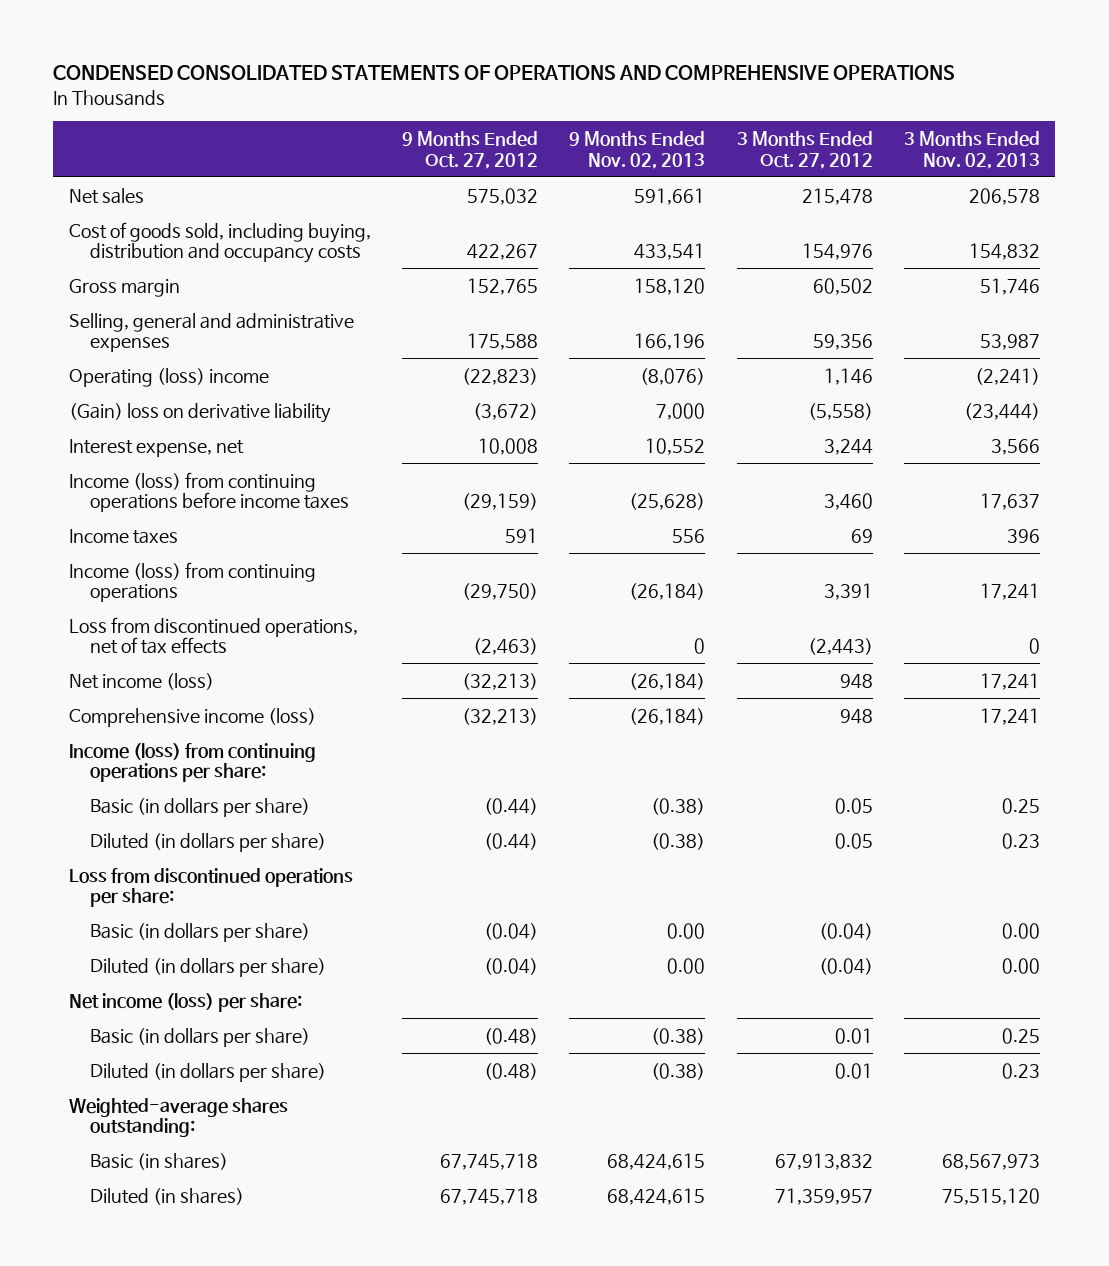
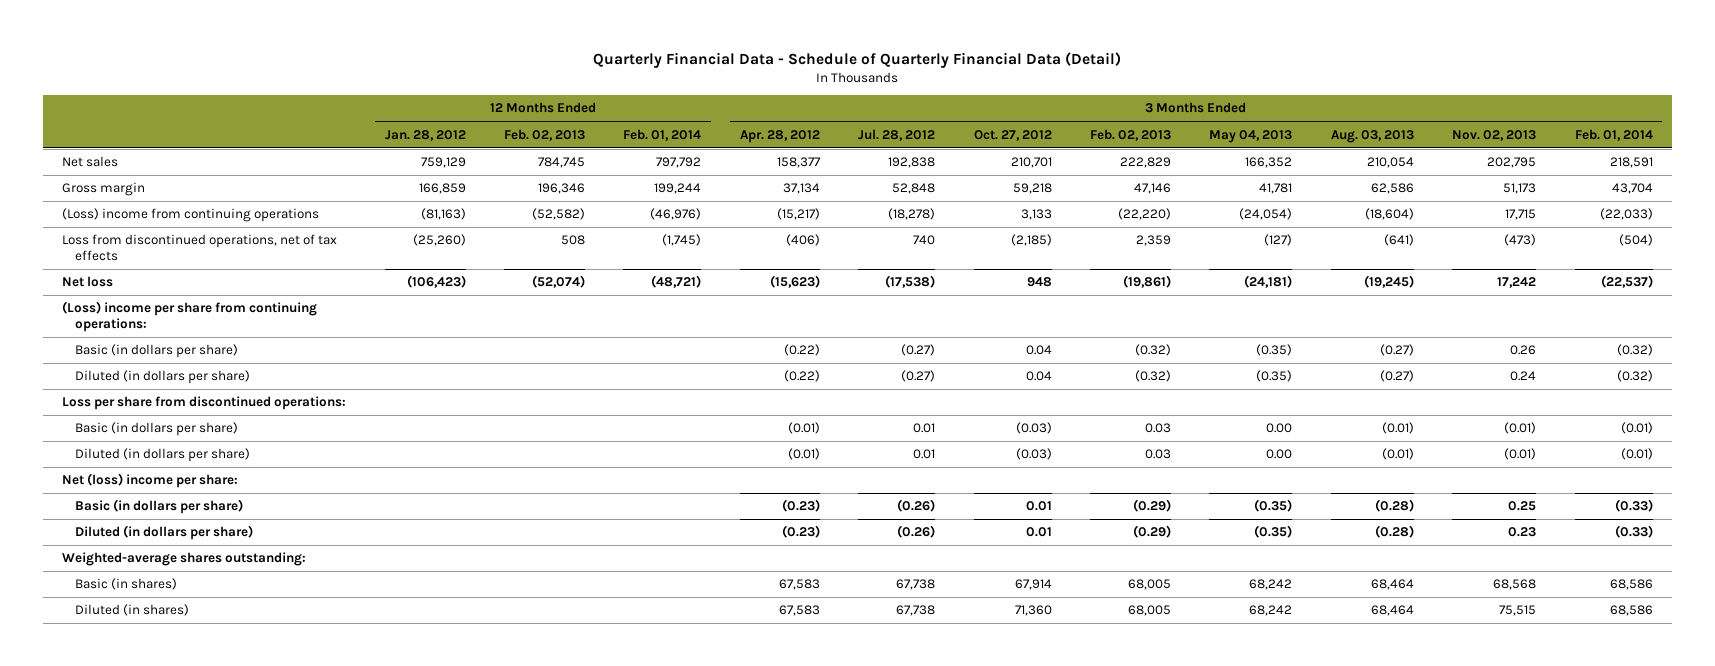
- CONDENSED CONSOLIDATED STATEMENTS OF OPERATIONS AND COMPREHENSIVE OPERATIONS
+ Quarterly Financial Data - Schedule of Quarterly Financial Data (Detail)
- | 9 Months Ended Oct. 27, 2012 | 9 Months Ended Nov. 02, 2013 | 3 Months Ended Oct. 27, 2012 | 3 Months Ended Nov. 02, 2013
+ | 12 Months Ended Jan. 28, 2012 | 12 Months Ended Feb. 02, 2013 | 12 Months Ended Feb. 01, 2014 | 3 Months Ended Apr. 28, 2012 | 3 Months Ended Jul. 28, 2012 | 3 Months Ended Oct. 27, 2012 | 3 Months Ended Feb. 02, 2013 | 3 Months Ended May 04, 2013 | 3 Months Ended Aug. 03, 2013 | 3 Months Ended Nov. 02, 2013 | 3 Months Ended Feb. 01, 2014
- Net sales | 575,032 | 591,661 | 215,478 | 206,578
- Cost of goods sold, including buying, distribution and occupancy costs | 422,267 | 433,541 | 154,976 | 154,832
- Gross margin | 152,765 | 158,120 | 60,502 | 51,746
- Selling, general and administrative expenses | 175,588 | 166,196 | 59,356 | 53,987
- Operating (loss) income | (22,823) | (8,076) | 1,146 | (2,241)
- (Gain) loss on derivative liability | (3,672) | 7,000 | (5,558) | (23,444)
- Interest expense, net | 10,008 | 10,552 | 3,244 | 3,566
- Income (loss) from continuing operations before income taxes | (29,159) | (25,628) | 3,460 | 17,637
- Income taxes | 591 | 556 | 69 | 396
- Income (loss) from continuing operations | (29,750) | (26,184) | 3,391 | 17,241
- Loss from discontinued operations, net of tax effects | (2,463) | 0 | (2,443) | 0
- Net income (loss) | (32,213) | (26,184) | 948 | 17,241
- Comprehensive income (loss) | (32,213) | (26,184) | 948 | 17,241
- Income (loss) from continuing operations per share:
- Basic (in dollars per share) | (0.44) | (0.38) | 0.05 | 0.25
- Diluted (in dollars per share) | (0.44) | (0.38) | 0.05 | 0.23
- Loss from discontinued operations per share:
- Basic (in dollars per share) | (0.04) | 0.00 | (0.04) | 0.00
- Diluted (in dollars per share) | (0.04) | 0.00 | (0.04) | 0.00
- Net income (loss) per share:
+ Net sales | 759,129 | 784,745 | 797,792 | 158,377 | 192,838 | 210,701 | 222,829 | 166,352 | 210,054 | 202,795 | 218,591
+ Gross margin | 166,859 | 196,346 | 199,244 | 37,134 | 52,848 | 59,218 | 47,146 | 41,781 | 62,586 | 51,173 | 43,704
+ (Loss) income from continuing operations | (81,163) | (52,582) | (46,976) | (15,217) | (18,278) | 3,133 | (22,220) | (24,054) | (18,604) | 17,715 | (22,033)
+ Loss from discontinued operations, net of tax effects | (25,260) | 508 | (1,745) | (406) | 740 | (2,185) | 2,359 | (127) | (641) | (473) | (504)
+ Net loss | (106,423) | (52,074) | (48,721) | (15,623) | (17,538) | 948 | (19,861) | (24,181) | (19,245) | 17,242 | (22,537)
+ (Loss) income per share from continuing operations:
+ Basic (in dollars per share) | | | | (0.22) | (0.27) | 0.04 | (0.32) | (0.35) | (0.27) | 0.26 | (0.32)
+ Diluted (in dollars per share) | | | | (0.22) | (0.27) | 0.04 | (0.32) | (0.35) | (0.27) | 0.24 | (0.32)
+ Loss per share from discontinued operations:
+ Basic (in dollars per share) | | | | (0.01) | 0.01 | (0.03) | 0.03 | 0.00 | (0.01) | (0.01) | (0.01)
+ Diluted (in dollars per share) | | | | (0.01) | 0.01 | (0.03) | 0.03 | 0.00 | (0.01) | (0.01) | (0.01)
+ Net (loss) income per share:
- Basic (in shares) | 67,745,718 | 68,424,615 | 67,913,832 | 68,567,973
- Diluted (in shares) | 67,745,718 | 68,424,615 | 71,359,957 | 75,515,120
+ Basic (in shares) | | | | 67,583 | 67,738 | 67,914 | 68,005 | 68,242 | 68,464 | 68,568 | 68,586
+ Diluted (in shares) | | | | 67,583 | 67,738 | 71,360 | 68,005 | 68,242 | 68,464 | 75,515 | 68,586

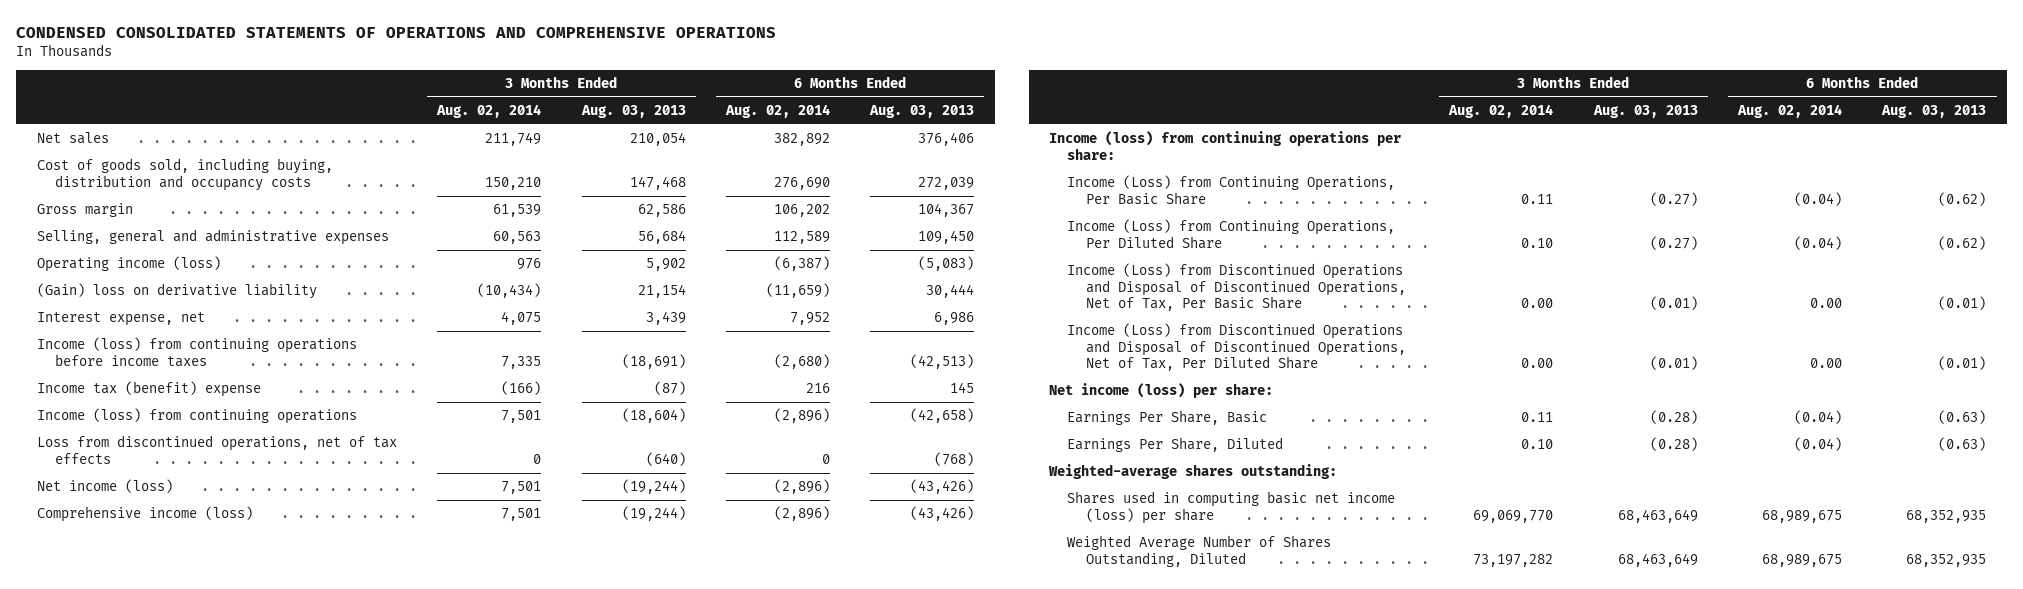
- Quarterly Financial Data - Schedule of Quarterly Financial Data (Detail)
+ CONDENSED CONSOLIDATED STATEMENTS OF OPERATIONS AND COMPREHENSIVE OPERATIONS
- | 12 Months Ended Jan. 28, 2012 | 12 Months Ended Feb. 02, 2013 | 12 Months Ended Feb. 01, 2014 | 3 Months Ended Apr. 28, 2012 | 3 Months Ended Jul. 28, 2012 | 3 Months Ended Oct. 27, 2012 | 3 Months Ended Feb. 02, 2013 | 3 Months Ended May 04, 2013 | 3 Months Ended Aug. 03, 2013 | 3 Months Ended Nov. 02, 2013 | 3 Months Ended Feb. 01, 2014
+ | 3 Months Ended Aug. 02, 2014 | 3 Months Ended Aug. 03, 2013 | 6 Months Ended Aug. 02, 2014 | 6 Months Ended Aug. 03, 2013
+ Cost of goods sold, including buying, distribution and occupancy costs | 150,210 | 147,468 | 276,690 | 272,039
- (Loss) income from continuing operations | (81,163) | (52,582) | (46,976) | (15,217) | (18,278) | 3,133 | (22,220) | (24,054) | (18,604) | 17,715 | (22,033)
- Loss from discontinued operations, net of tax effects | (25,260) | 508 | (1,745) | (406) | 740 | (2,185) | 2,359 | (127) | (641) | (473) | (504)
- Net loss | (106,423) | (52,074) | (48,721) | (15,623) | (17,538) | 948 | (19,861) | (24,181) | (19,245) | 17,242 | (22,537)
- (Loss) income per share from continuing operations:
- Basic (in dollars per share) | | | | (0.22) | (0.27) | 0.04 | (0.32) | (0.35) | (0.27) | 0.26 | (0.32)
- Diluted (in dollars per share) | | | | (0.22) | (0.27) | 0.04 | (0.32) | (0.35) | (0.27) | 0.24 | (0.32)
- Loss per share from discontinued operations:
- Basic (in dollars per share) | | | | (0.01) | 0.01 | (0.03) | 0.03 | 0.00 | (0.01) | (0.01) | (0.01)
- Diluted (in dollars per share) | | | | (0.01) | 0.01 | (0.03) | 0.03 | 0.00 | (0.01) | (0.01) | (0.01)
- Net (loss) income per share:
- Basic (in dollars per share) | | | | (0.23) | (0.26) | 0.01 | (0.29) | (0.35) | (0.28) | 0.25 | (0.33)
- Diluted (in dollars per share) | | | | (0.23) | (0.26) | 0.01 | (0.29) | (0.35) | (0.28) | 0.23 | (0.33)
+ Selling, general and administrative expenses | 60,563 | 56,684 | 112,589 | 109,450
+ Operating income (loss) | 976 | 5,902 | (6,387) | (5,083)
+ (Gain) loss on derivative liability | (10,434) | 21,154 | (11,659) | 30,444
+ Interest expense, net | 4,075 | 3,439 | 7,952 | 6,986
+ Income (loss) from continuing operations before income taxes | 7,335 | (18,691) | (2,680) | (42,513)
+ Income tax (benefit) expense | (166) | (87) | 216 | 145
+ Income (loss) from continuing operations | 7,501 | (18,604) | (2,896) | (42,658)
+ Loss from discontinued operations, net of tax effects | 0 | (640) | 0 | (768)
+ Net income (loss) | 7,501 | (19,244) | (2,896) | (43,426)
+ Comprehensive income (loss) | 7,501 | (19,244) | (2,896) | (43,426)
+ Income (loss) from continuing operations per share:
+ Income (Loss) from Continuing Operations, Per Basic Share | 0.11 | (0.27) | (0.04) | (0.62)
+ Income (Loss) from Continuing Operations, Per Diluted Share | 0.10 | (0.27) | (0.04) | (0.62)
+ Income (Loss) from Discontinued Operations and Disposal of Discontinued Operations, Net of Tax, Per Basic Share | 0.00 | (0.01) | 0.00 | (0.01)
+ Income (Loss) from Discontinued Operations and Disposal of Discontinued Operations, Net of Tax, Per Diluted Share | 0.00 | (0.01) | 0.00 | (0.01)
+ Net income (loss) per share:
+ Earnings Per Share, Basic | 0.11 | (0.28) | (0.04) | (0.63)
+ Earnings Per Share, Diluted | 0.10 | (0.28) | (0.04) | (0.63)
- Basic (in shares) | | | | 67,583 | 67,738 | 67,914 | 68,005 | 68,242 | 68,464 | 68,568 | 68,586
- Diluted (in shares) | | | | 67,583 | 67,738 | 71,360 | 68,005 | 68,242 | 68,464 | 75,515 | 68,586
+ Shares used in computing basic net income (loss) per share | 69,069,770 | 68,463,649 | 68,989,675 | 68,352,935
+ Weighted Average Number of Shares Outstanding, Diluted | 73,197,282 | 68,463,649 | 68,989,675 | 68,352,935

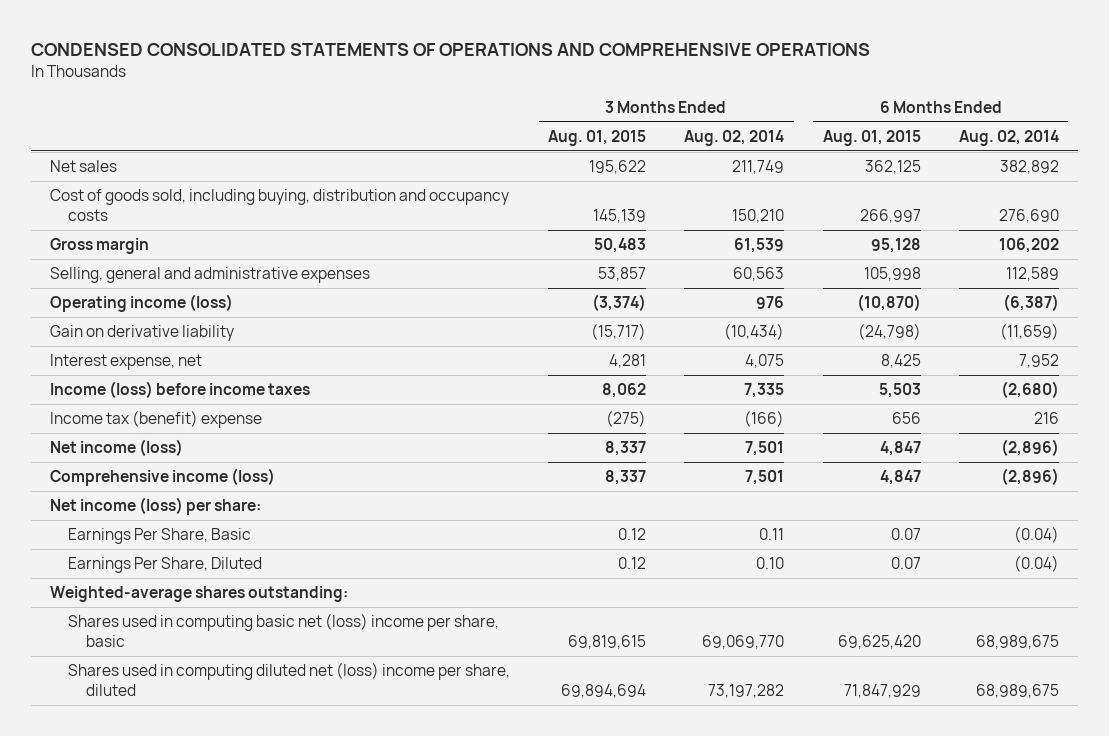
- | 3 Months Ended Aug. 02, 2014 | 3 Months Ended Aug. 03, 2013 | 6 Months Ended Aug. 02, 2014 | 6 Months Ended Aug. 03, 2013
+ | 3 Months Ended Aug. 01, 2015 | 3 Months Ended Aug. 02, 2014 | 6 Months Ended Aug. 01, 2015 | 6 Months Ended Aug. 02, 2014
- (Gain) loss on derivative liability | (10,434) | 21,154 | (11,659) | 30,444
+ Gain on derivative liability | (15,717) | (10,434) | (24,798) | (11,659)
- Income (loss) from continuing operations before income taxes | 7,335 | (18,691) | (2,680) | (42,513)
+ Income (loss) before income taxes | 8,062 | 7,335 | 5,503 | (2,680)
- Income (loss) from continuing operations | 7,501 | (18,604) | (2,896) | (42,658)
- Loss from discontinued operations, net of tax effects | 0 | (640) | 0 | (768)
- Income (loss) from continuing operations per share:
- Income (Loss) from Continuing Operations, Per Basic Share | 0.11 | (0.27) | (0.04) | (0.62)
- Income (Loss) from Continuing Operations, Per Diluted Share | 0.10 | (0.27) | (0.04) | (0.62)
- Income (Loss) from Discontinued Operations and Disposal of Discontinued Operations, Net of Tax, Per Basic Share | 0.00 | (0.01) | 0.00 | (0.01)
- Income (Loss) from Discontinued Operations and Disposal of Discontinued Operations, Net of Tax, Per Diluted Share | 0.00 | (0.01) | 0.00 | (0.01)
- Shares used in computing basic net income (loss) per share | 69,069,770 | 68,463,649 | 68,989,675 | 68,352,935
- Weighted Average Number of Shares Outstanding, Diluted | 73,197,282 | 68,463,649 | 68,989,675 | 68,352,935
+ Shares used in computing basic net (loss) income per share, basic | 69,819,615 | 69,069,770 | 69,625,420 | 68,989,675
+ Shares used in computing diluted net (loss) income per share, diluted | 69,894,694 | 73,197,282 | 71,847,929 | 68,989,675

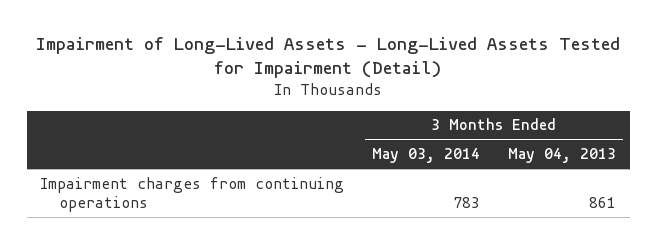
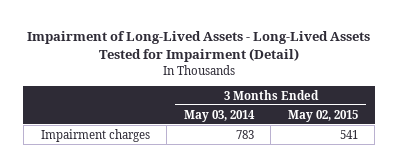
- | 3 Months Ended May 03, 2014 | 3 Months Ended May 04, 2013
+ | 3 Months Ended May 03, 2014 | 3 Months Ended May 02, 2015
- Impairment charges from continuing operations | 783 | 861
+ Impairment charges | 783 | 541

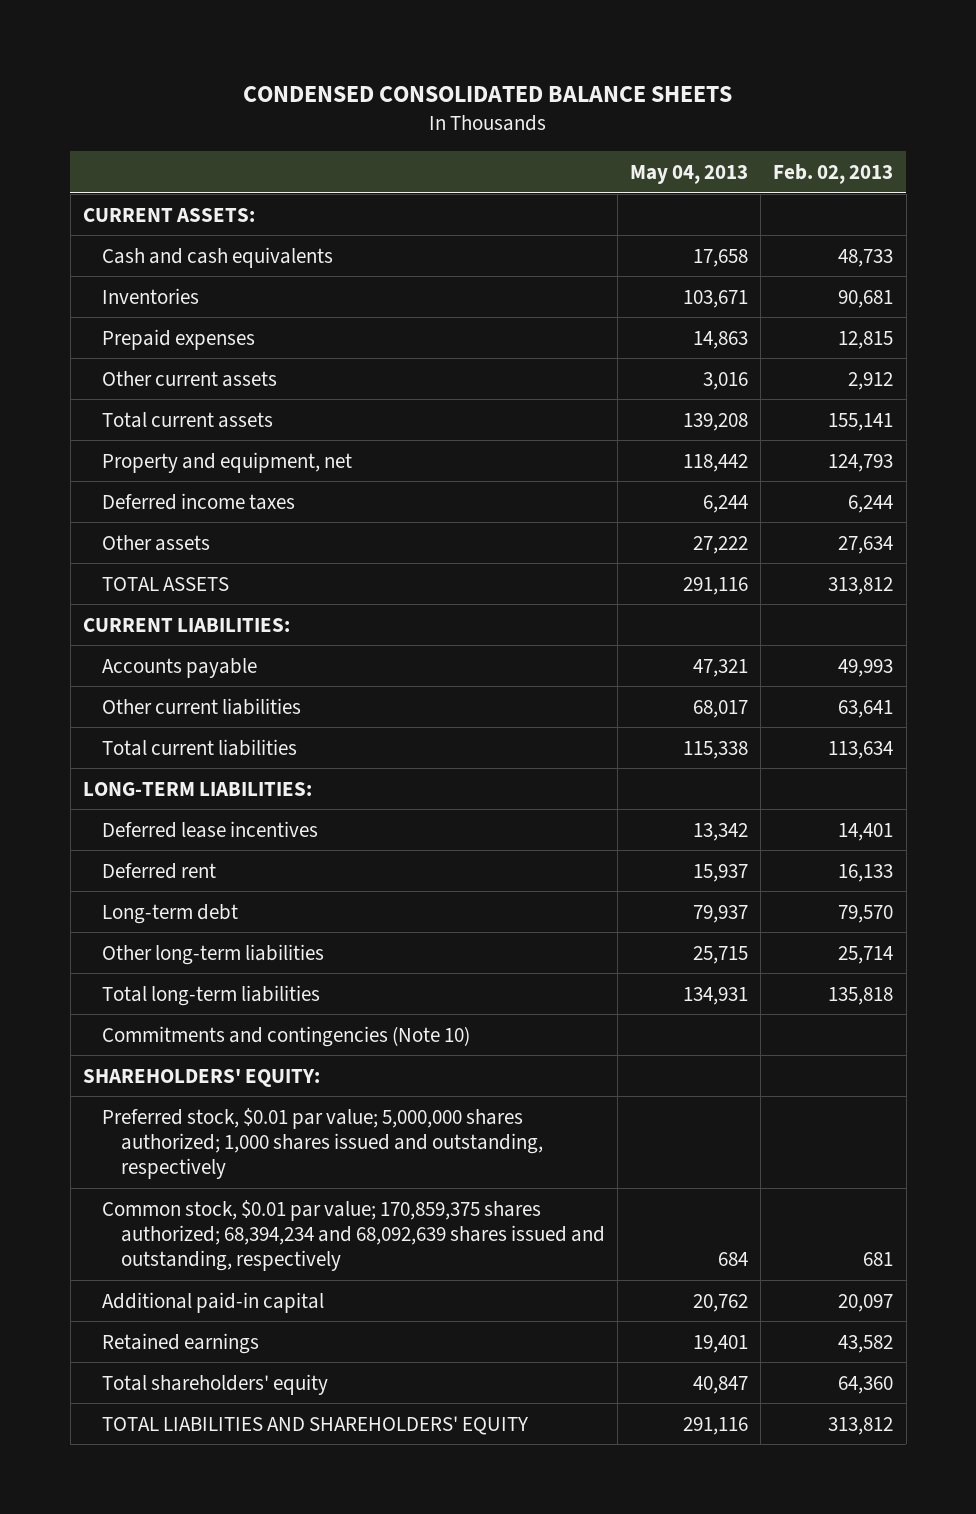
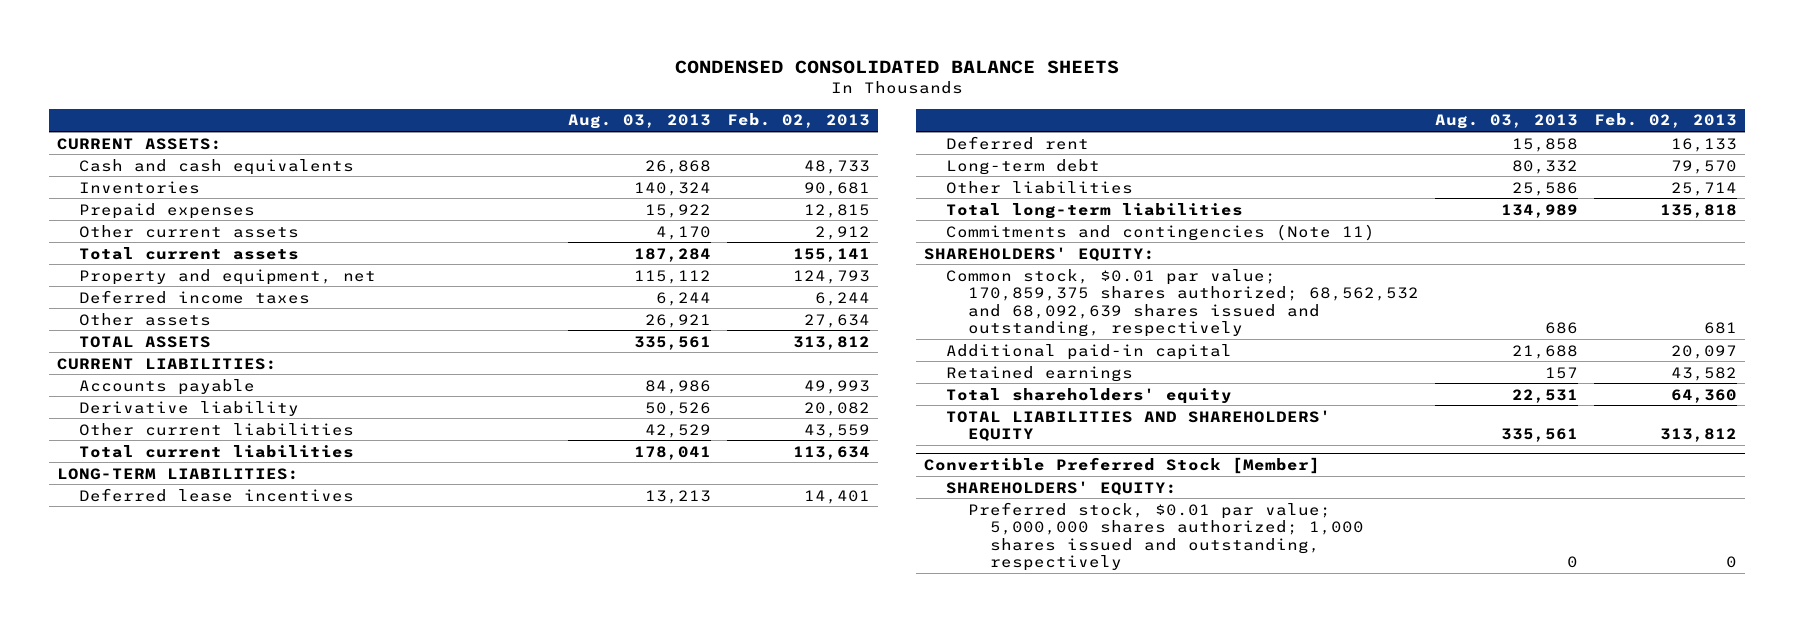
- | May 04, 2013 | Feb. 02, 2013
+ | Aug. 03, 2013 | Feb. 02, 2013
- Other current liabilities | 68,017 | 63,641
+ Derivative liability | 50,526 | 20,082
+ Other current liabilities | 42,529 | 43,559
- Other long-term liabilities | 25,715 | 25,714
+ Other liabilities | 25,586 | 25,714
- Commitments and contingencies (Note 10)
+ Commitments and contingencies (Note 11)
- Preferred stock, $0.01 par value; 5,000,000 shares authorized; 1,000 shares issued and outstanding, respectively
- Common stock, $0.01 par value; 170,859,375 shares authorized; 68,394,234 and 68,092,639 shares issued and outstanding, respectively | 684 | 681
+ Common stock, $0.01 par value; 170,859,375 shares authorized; 68,562,532 and 68,092,639 shares issued and outstanding, respectively | 686 | 681
+ Convertible Preferred Stock [Member]
+ SHAREHOLDERS' EQUITY:
+ Preferred stock, $0.01 par value; 5,000,000 shares authorized; 1,000 shares issued and outstanding, respectively | 0 | 0

